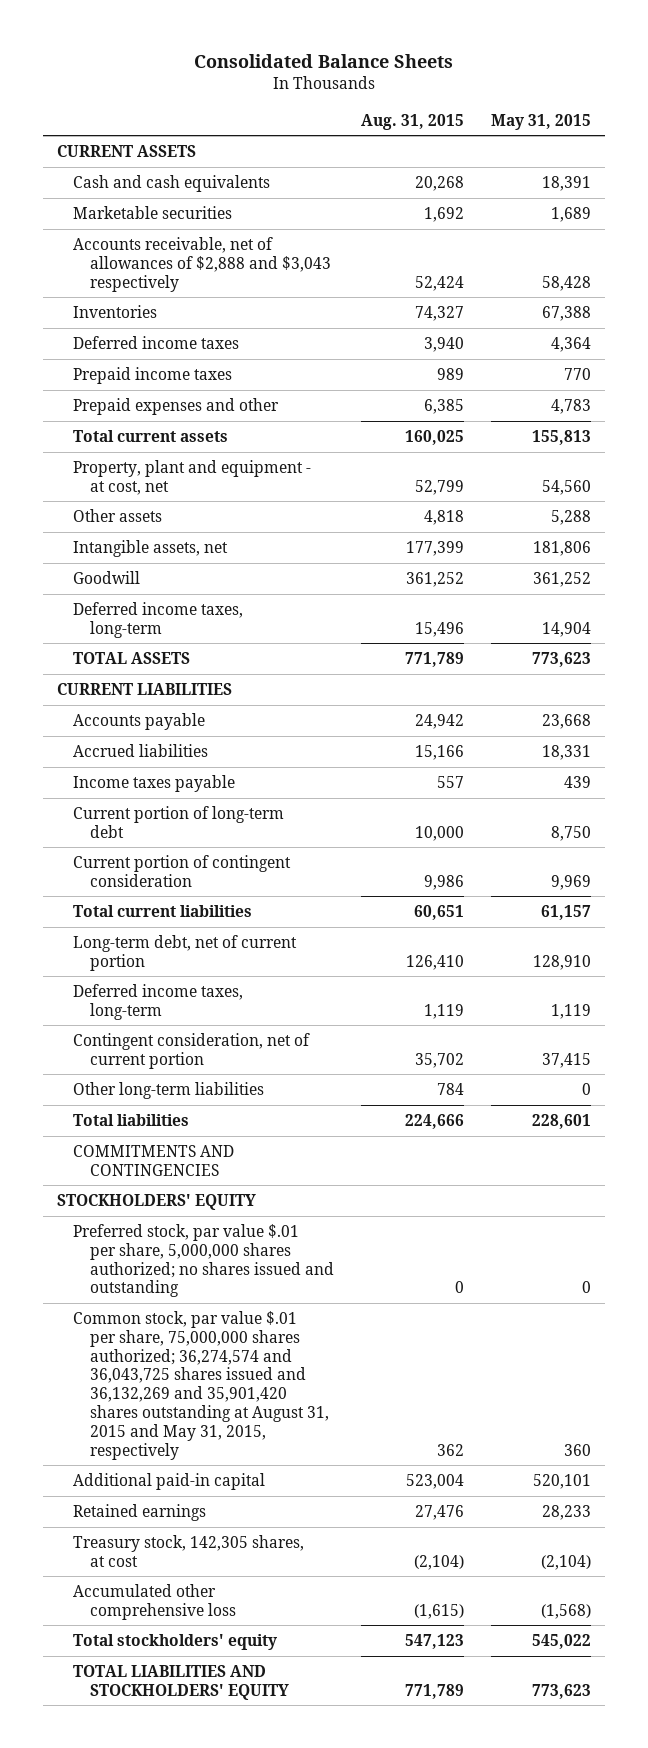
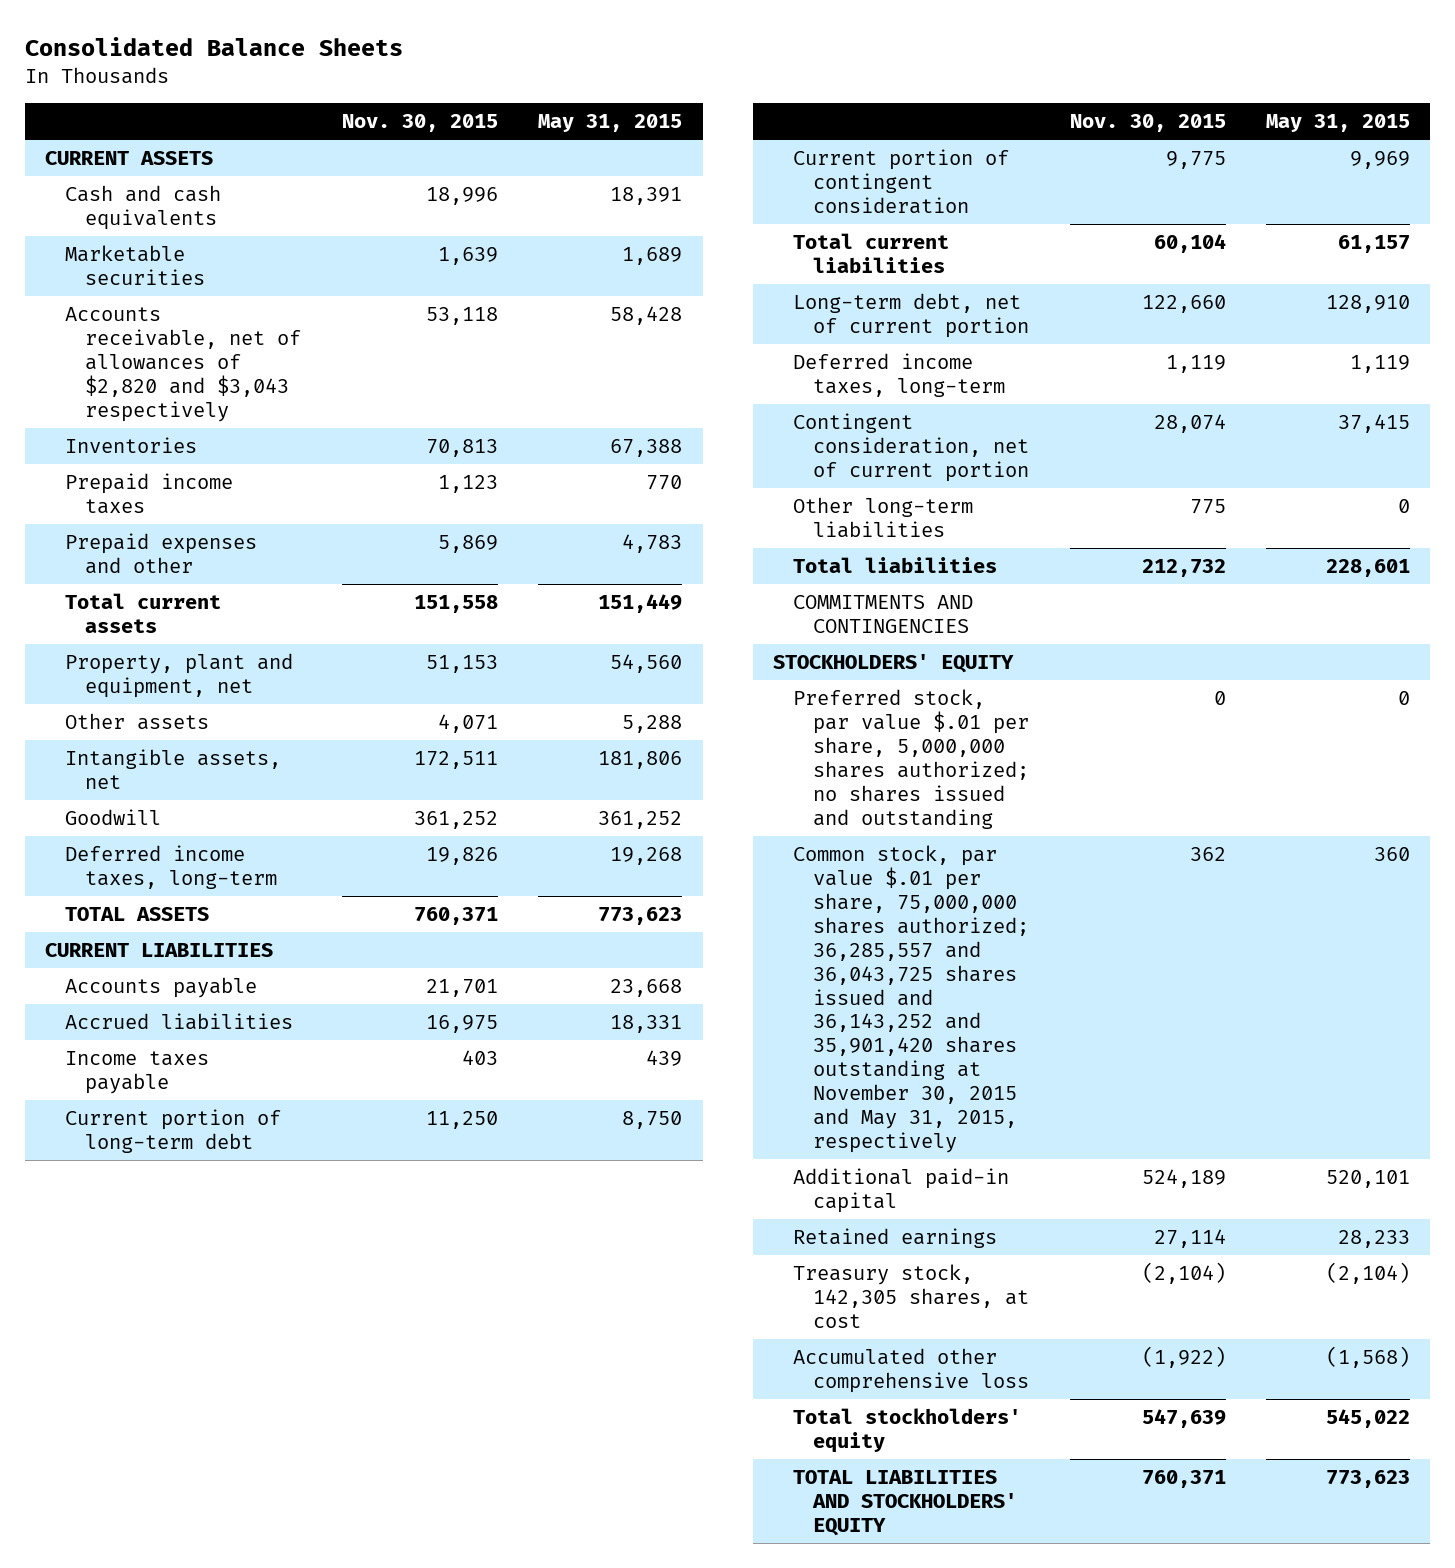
- | Aug. 31, 2015 | May 31, 2015
+ | Nov. 30, 2015 | May 31, 2015
- Accounts receivable, net of allowances of $2,888 and $3,043 respectively | 52,424 | 58,428
+ Accounts receivable, net of allowances of $2,820 and $3,043 respectively | 53,118 | 58,428
- Deferred income taxes | 3,940 | 4,364
- Total current assets | 160,025 | 155,813
- Property, plant and equipment - at cost, net | 52,799 | 54,560
+ Total current assets | 151,558 | 151,449
+ Property, plant and equipment, net | 51,153 | 54,560
- Deferred income taxes, long-term | 15,496 | 14,904
+ Deferred income taxes, long-term | 19,826 | 19,268
- Common stock, par value $.01 per share, 75,000,000 shares authorized; 36,274,574 and 36,043,725 shares issued and 36,132,269 and 35,901,420 shares outstanding at August 31, 2015 and May 31, 2015, respectively | 362 | 360
+ Common stock, par value $.01 per share, 75,000,000 shares authorized; 36,285,557 and 36,043,725 shares issued and 36,143,252 and 35,901,420 shares outstanding at November 30, 2015 and May 31, 2015, respectively | 362 | 360

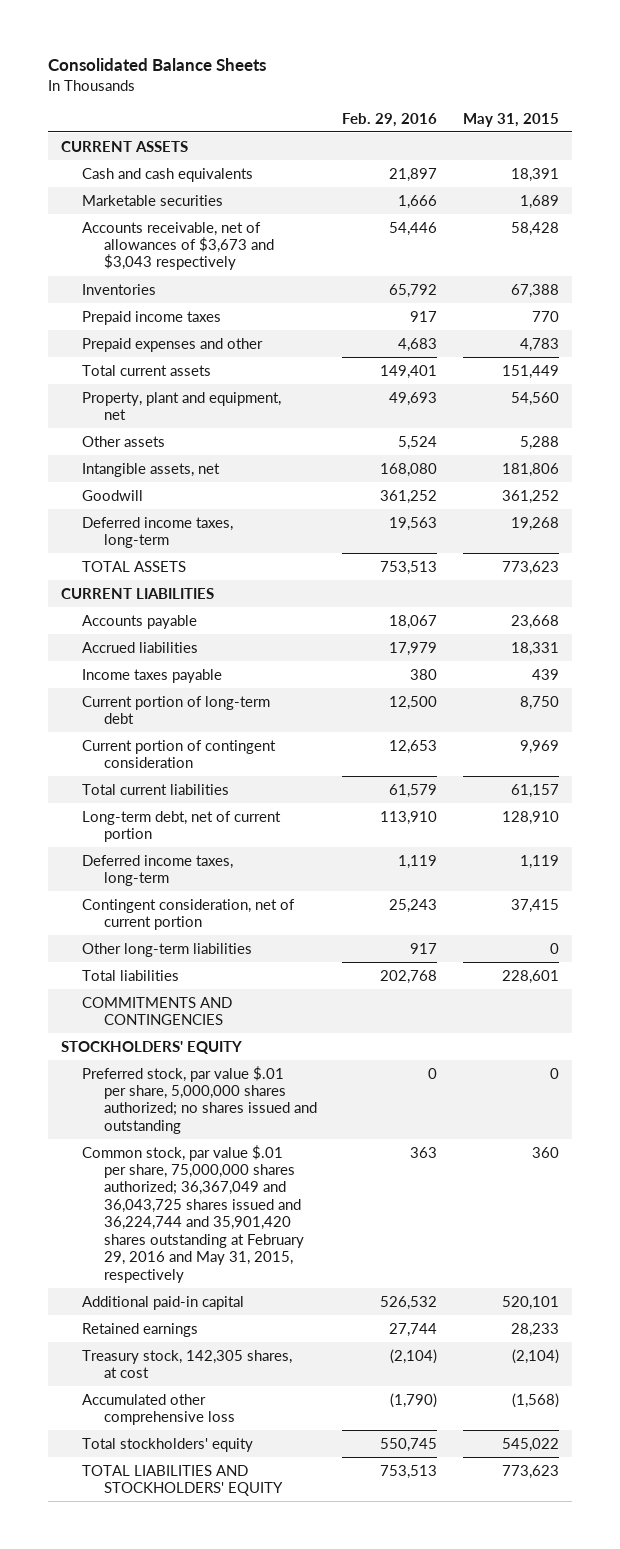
- | Nov. 30, 2015 | May 31, 2015
+ | Feb. 29, 2016 | May 31, 2015
- Accounts receivable, net of allowances of $2,820 and $3,043 respectively | 53,118 | 58,428
+ Accounts receivable, net of allowances of $3,673 and $3,043 respectively | 54,446 | 58,428
- Common stock, par value $.01 per share, 75,000,000 shares authorized; 36,285,557 and 36,043,725 shares issued and 36,143,252 and 35,901,420 shares outstanding at November 30, 2015 and May 31, 2015, respectively | 362 | 360
+ Common stock, par value $.01 per share, 75,000,000 shares authorized; 36,367,049 and 36,043,725 shares issued and 36,224,744 and 35,901,420 shares outstanding at February 29, 2016 and May 31, 2015, respectively | 363 | 360

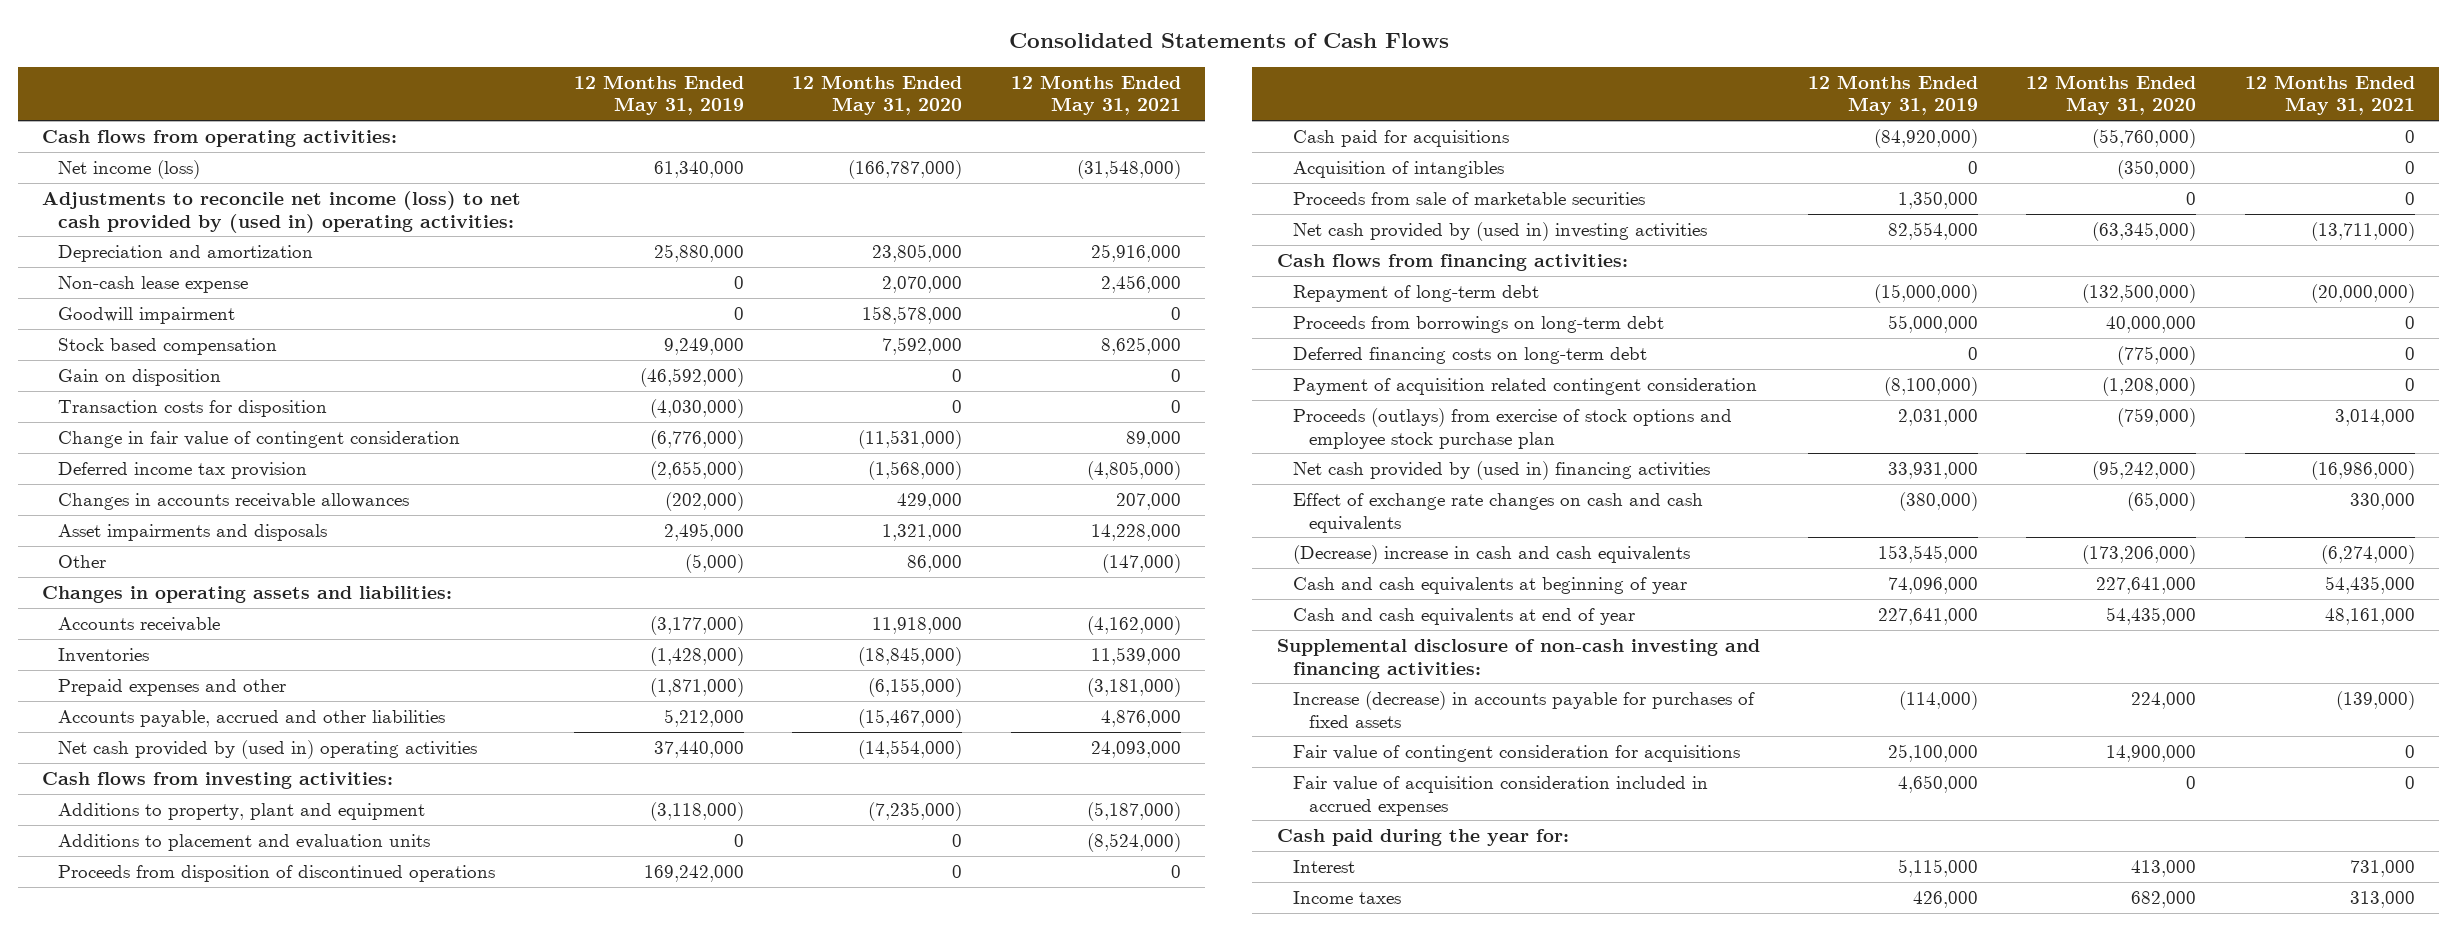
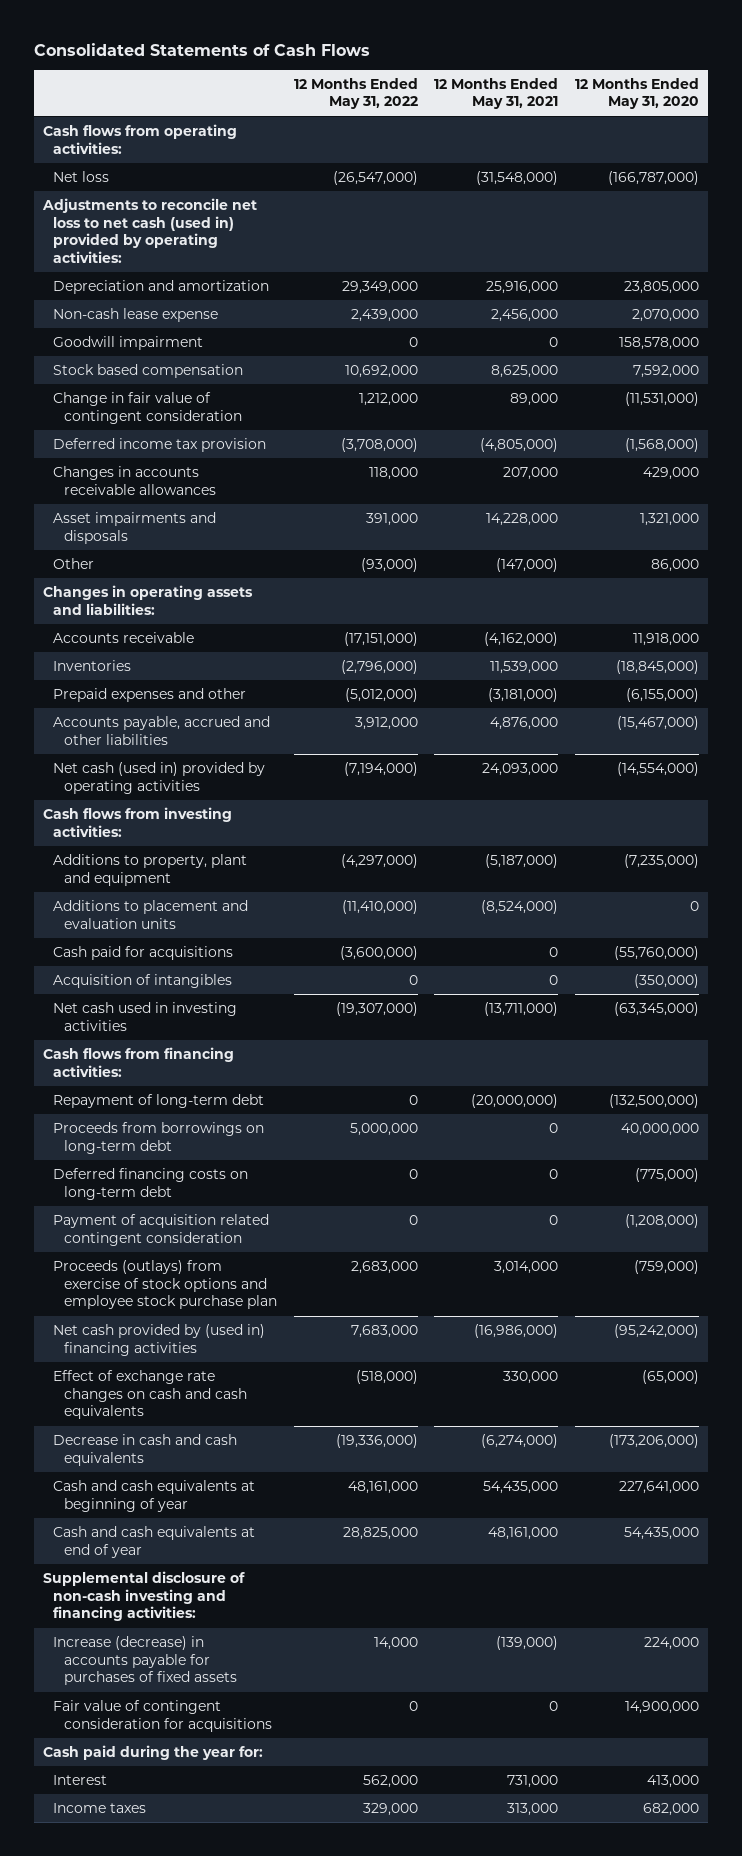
- | 12 Months Ended May 31, 2019 | 12 Months Ended May 31, 2020 | 12 Months Ended May 31, 2021
+ | 12 Months Ended May 31, 2022 | 12 Months Ended May 31, 2021 | 12 Months Ended May 31, 2020
- Net income (loss) | 61,340,000 | (166,787,000) | (31,548,000)
- Adjustments to reconcile net income (loss) to net cash provided by (used in) operating activities:
+ Net loss | (26,547,000) | (31,548,000) | (166,787,000)
+ Adjustments to reconcile net loss to net cash (used in) provided by operating activities:
- Gain on disposition | (46,592,000) | 0 | 0
- Transaction costs for disposition | (4,030,000) | 0 | 0
- Net cash provided by (used in) operating activities | 37,440,000 | (14,554,000) | 24,093,000
+ Net cash (used in) provided by operating activities | (7,194,000) | 24,093,000 | (14,554,000)
- Proceeds from disposition of discontinued operations | 169,242,000 | 0 | 0
- Proceeds from sale of marketable securities | 1,350,000 | 0 | 0
- Net cash provided by (used in) investing activities | 82,554,000 | (63,345,000) | (13,711,000)
+ Net cash used in investing activities | (19,307,000) | (13,711,000) | (63,345,000)
- (Decrease) increase in cash and cash equivalents | 153,545,000 | (173,206,000) | (6,274,000)
+ Decrease in cash and cash equivalents | (19,336,000) | (6,274,000) | (173,206,000)
- Fair value of acquisition consideration included in accrued expenses | 4,650,000 | 0 | 0

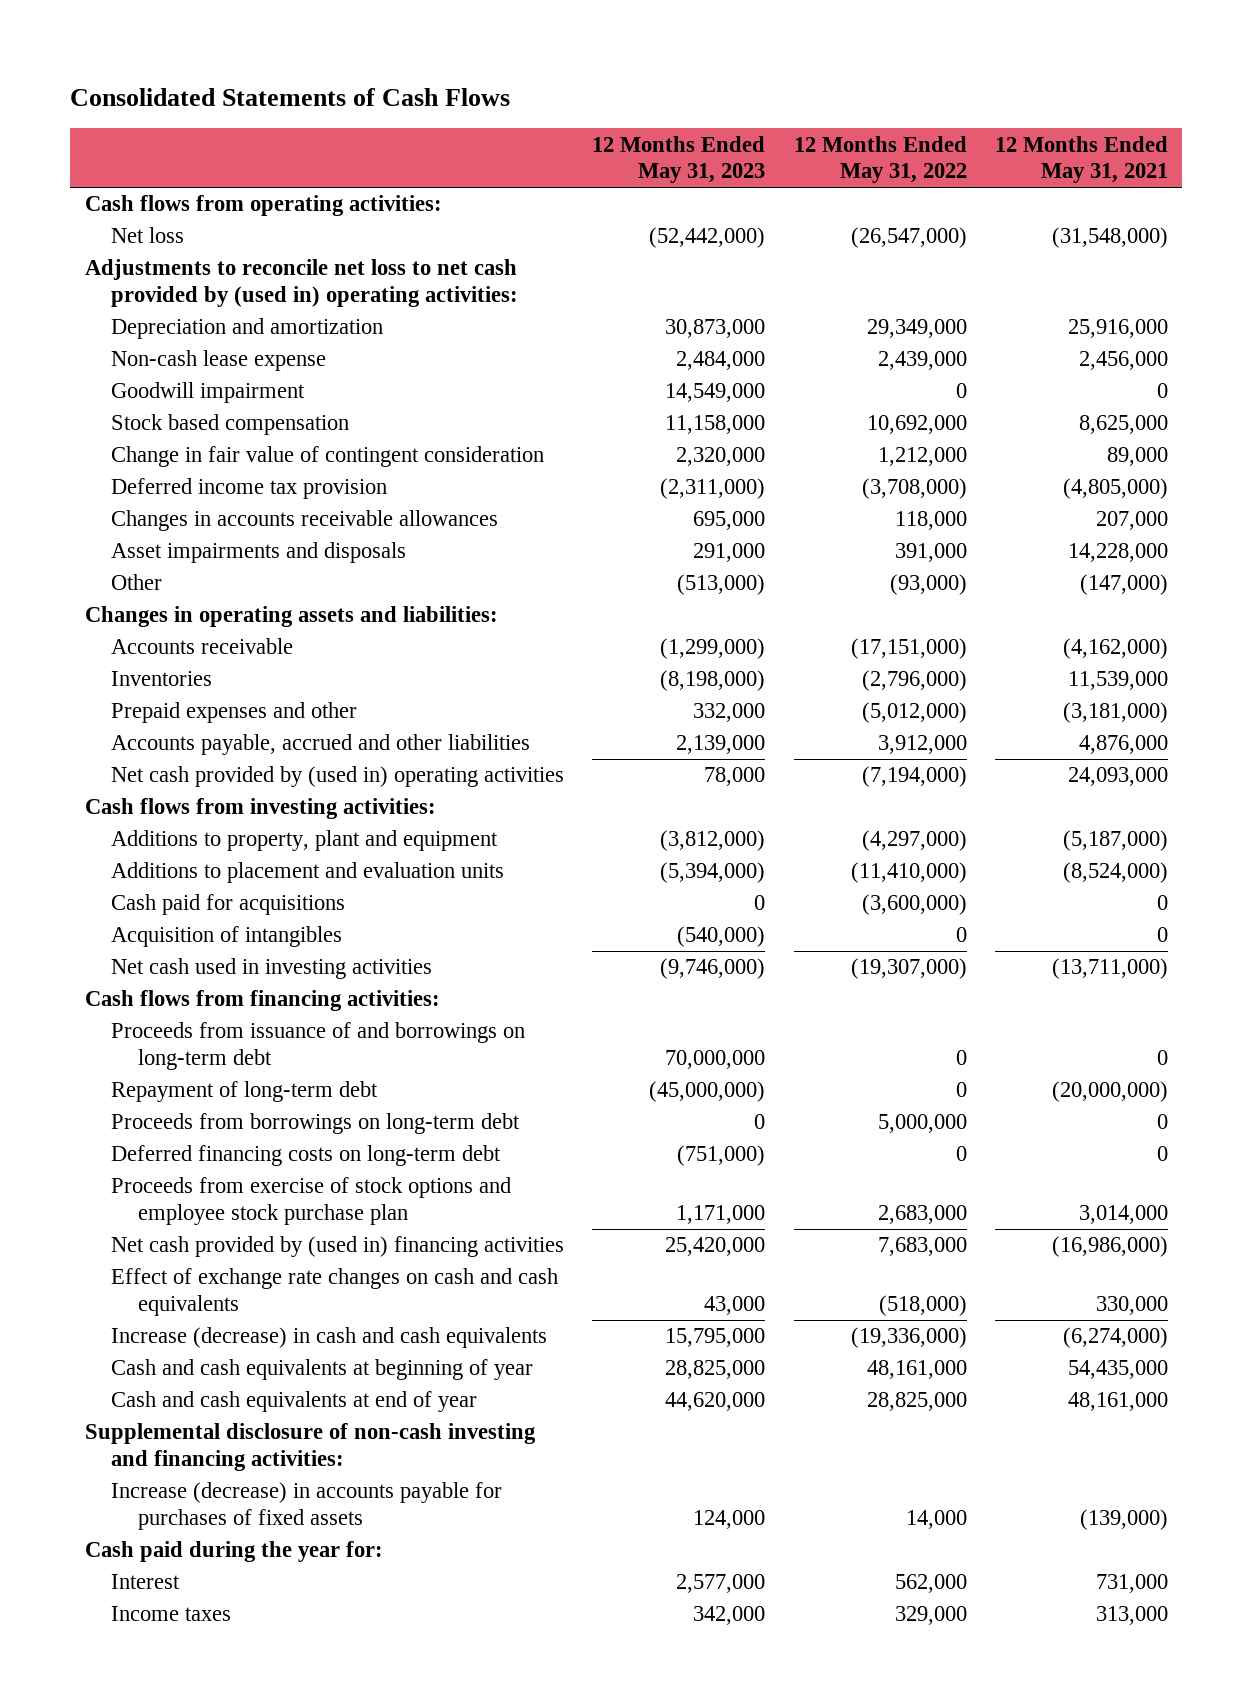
- | 12 Months Ended May 31, 2022 | 12 Months Ended May 31, 2021 | 12 Months Ended May 31, 2020
+ | 12 Months Ended May 31, 2023 | 12 Months Ended May 31, 2022 | 12 Months Ended May 31, 2021
- Adjustments to reconcile net loss to net cash (used in) provided by operating activities:
+ Adjustments to reconcile net loss to net cash provided by (used in) operating activities:
- Net cash (used in) provided by operating activities | (7,194,000) | 24,093,000 | (14,554,000)
+ Net cash provided by (used in) operating activities | 78,000 | (7,194,000) | 24,093,000
+ Proceeds from issuance of and borrowings on long-term debt | 70,000,000 | 0 | 0
- Payment of acquisition related contingent consideration | 0 | 0 | (1,208,000)
- Proceeds (outlays) from exercise of stock options and employee stock purchase plan | 2,683,000 | 3,014,000 | (759,000)
+ Proceeds from exercise of stock options and employee stock purchase plan | 1,171,000 | 2,683,000 | 3,014,000
- Decrease in cash and cash equivalents | (19,336,000) | (6,274,000) | (173,206,000)
+ Increase (decrease) in cash and cash equivalents | 15,795,000 | (19,336,000) | (6,274,000)
- Fair value of contingent consideration for acquisitions | 0 | 0 | 14,900,000

